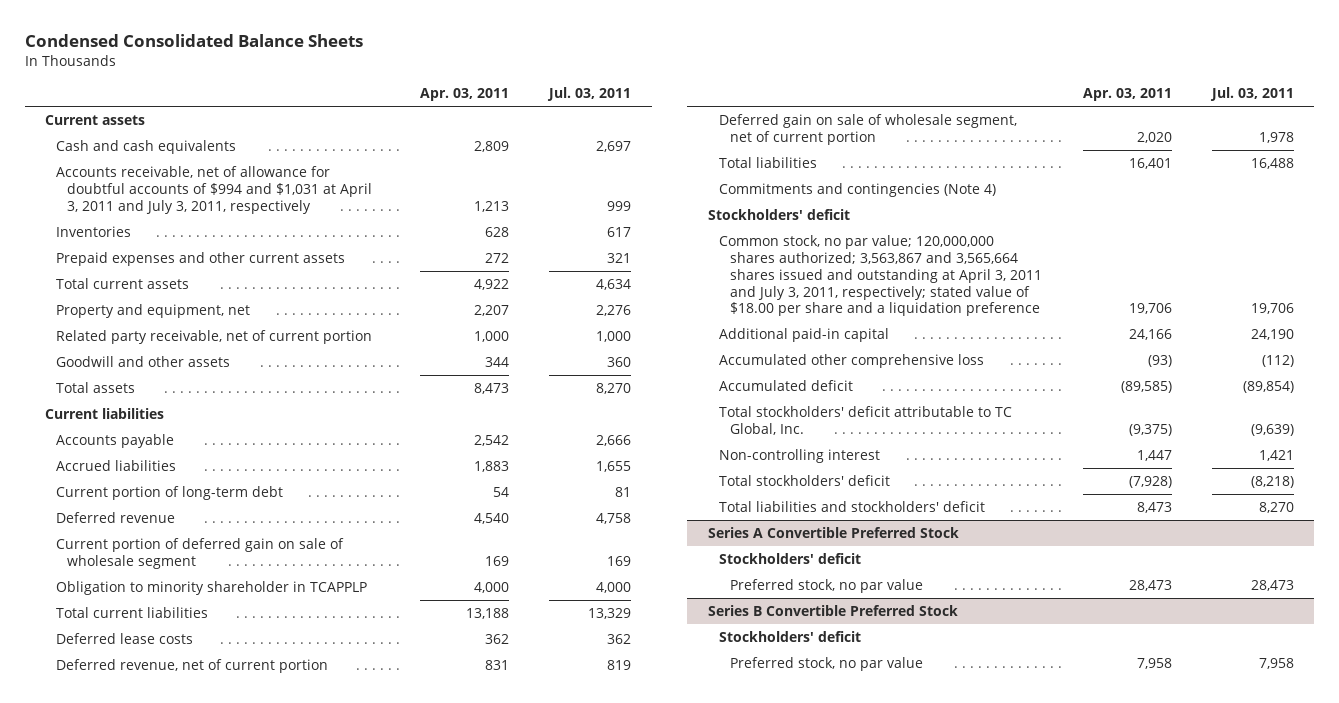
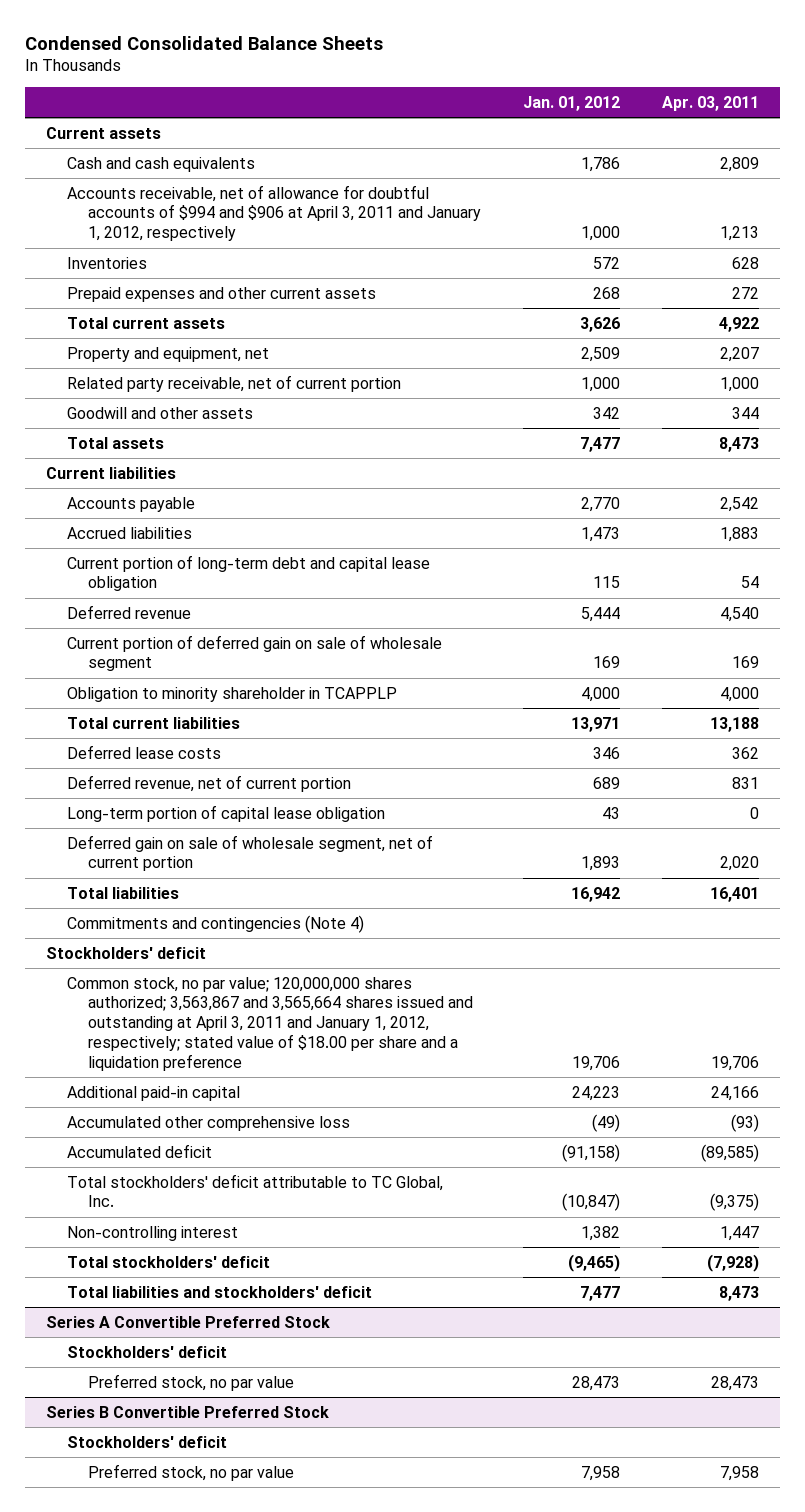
- | Apr. 03, 2011 | Jul. 03, 2011
+ | Jan. 01, 2012 | Apr. 03, 2011
- Accounts receivable, net of allowance for doubtful accounts of $994 and $1,031 at April 3, 2011 and July 3, 2011, respectively | 1,213 | 999
+ Accounts receivable, net of allowance for doubtful accounts of $994 and $906 at April 3, 2011 and January 1, 2012, respectively | 1,000 | 1,213
- Current portion of long-term debt | 54 | 81
+ Current portion of long-term debt and capital lease obligation | 115 | 54
+ Long-term portion of capital lease obligation | 43 | 0
- Common stock, no par value; 120,000,000 shares authorized; 3,563,867 and 3,565,664 shares issued and outstanding at April 3, 2011 and July 3, 2011, respectively; stated value of $18.00 per share and a liquidation preference | 19,706 | 19,706
+ Common stock, no par value; 120,000,000 shares authorized; 3,563,867 and 3,565,664 shares issued and outstanding at April 3, 2011 and January 1, 2012, respectively; stated value of $18.00 per share and a liquidation preference | 19,706 | 19,706

